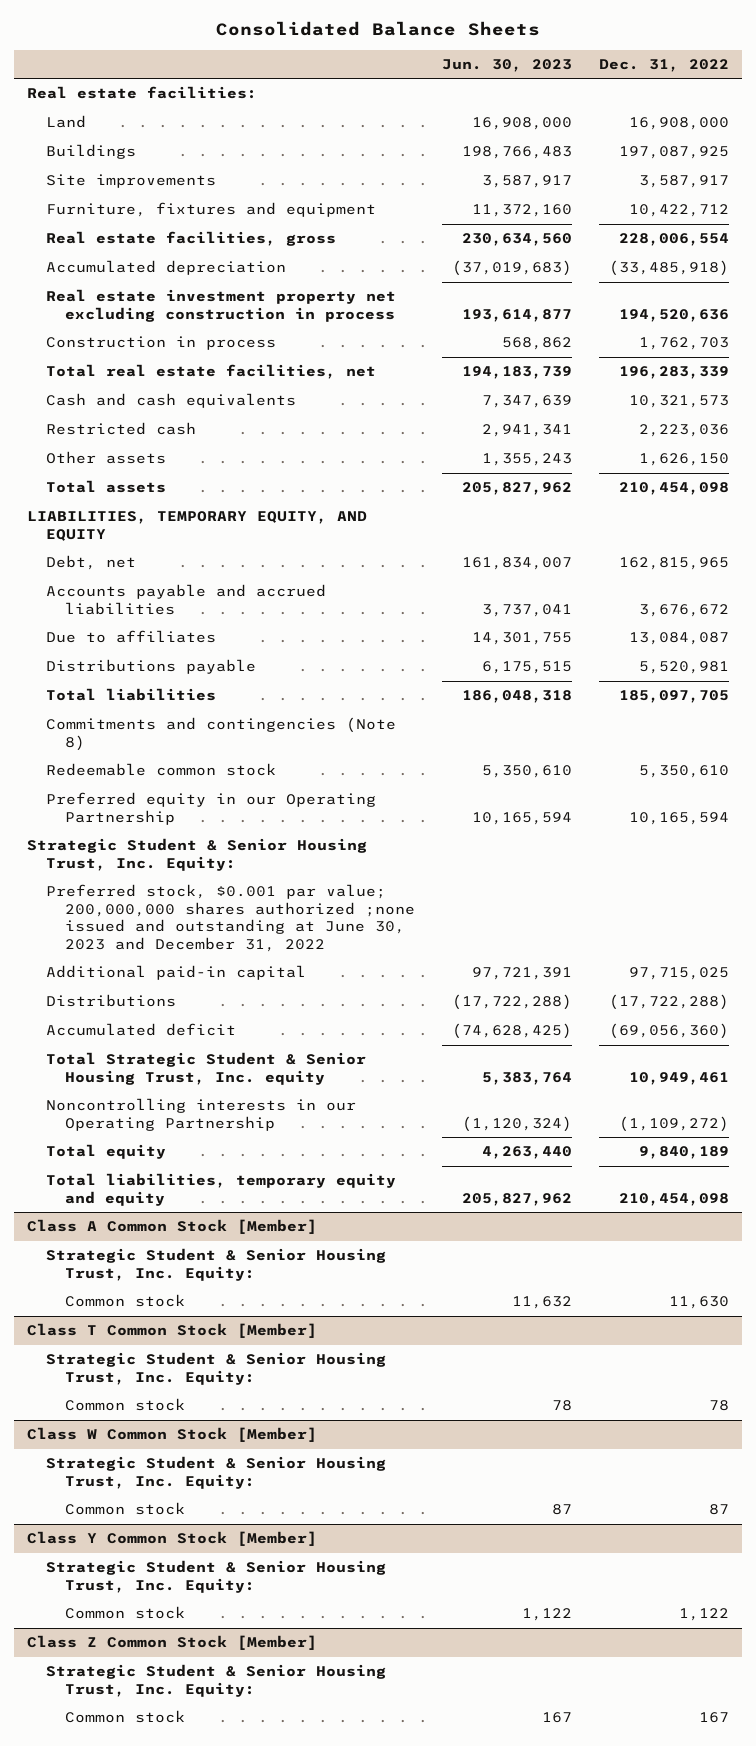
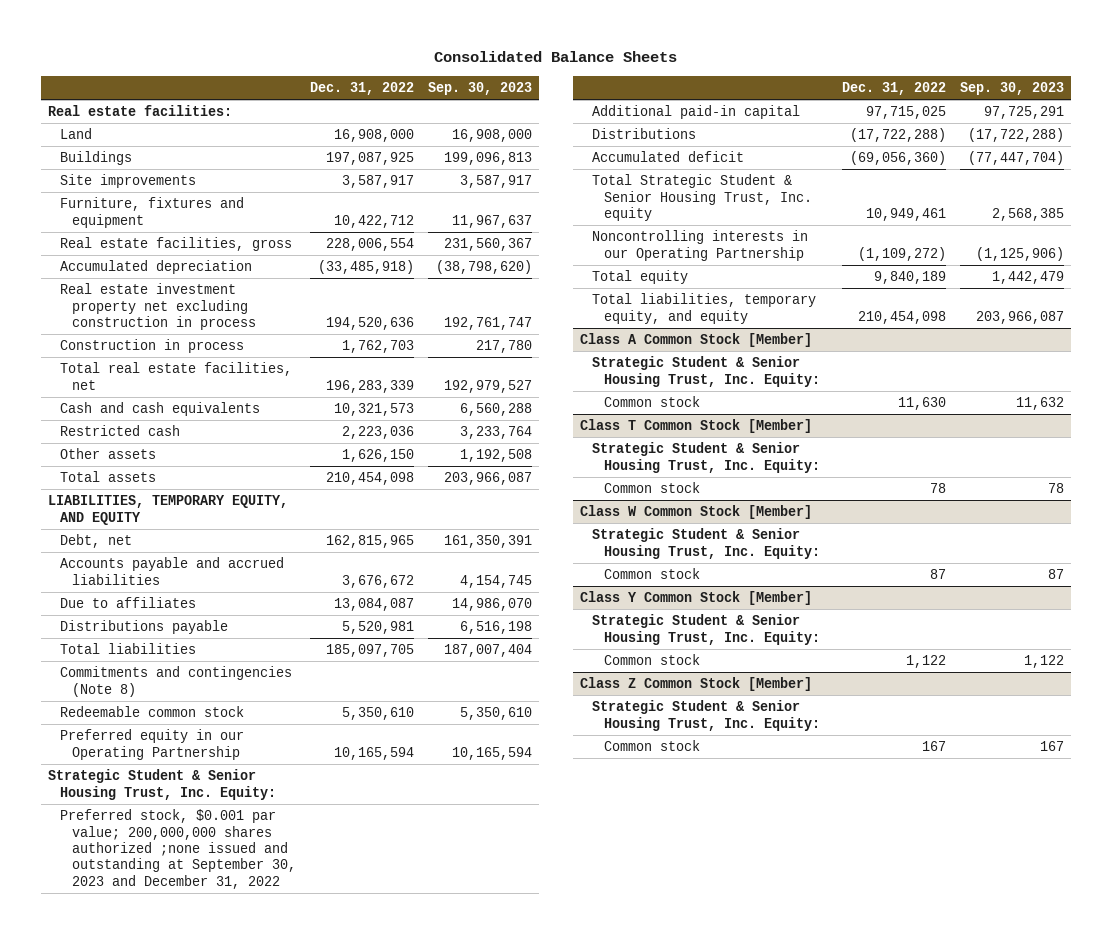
- | Jun. 30, 2023 | Dec. 31, 2022
+ | Dec. 31, 2022 | Sep. 30, 2023
- Preferred stock, $0.001 par value; 200,000,000 shares authorized ;none issued and outstanding at June 30, 2023 and December 31, 2022
+ Preferred stock, $0.001 par value; 200,000,000 shares authorized ;none issued and outstanding at September 30, 2023 and December 31, 2022
- Total liabilities, temporary equity and equity | 205,827,962 | 210,454,098
+ Total liabilities, temporary equity, and equity | 210,454,098 | 203,966,087

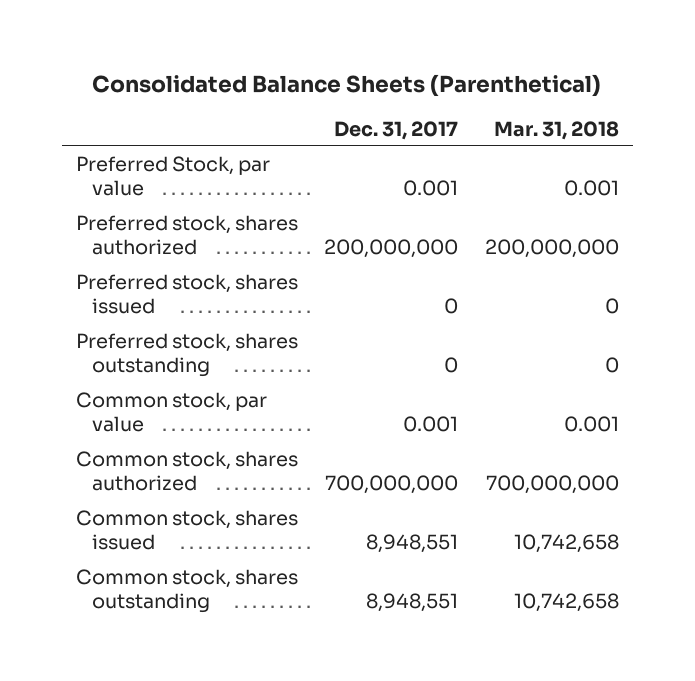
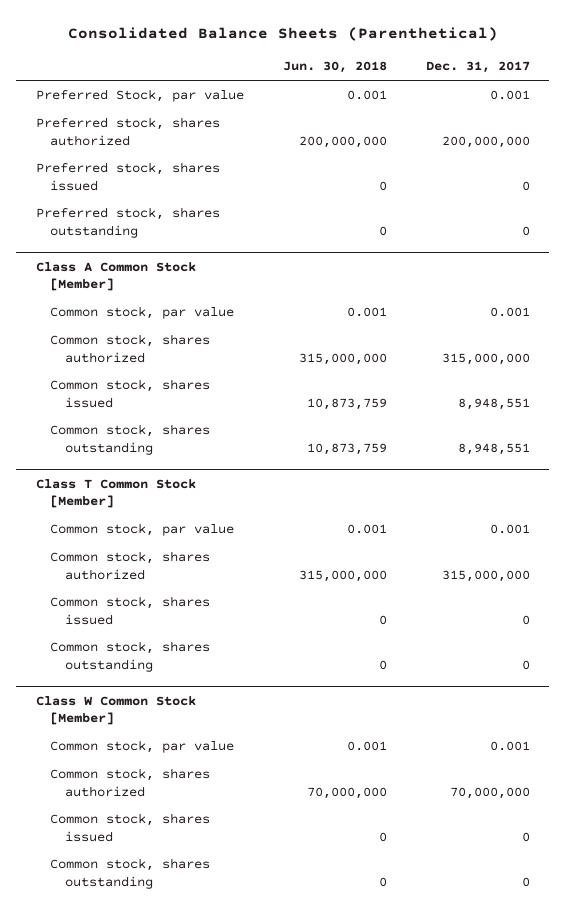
- | Dec. 31, 2017 | Mar. 31, 2018
+ | Jun. 30, 2018 | Dec. 31, 2017
+ Class A Common Stock [Member]
- Common stock, shares authorized | 700,000,000 | 700,000,000
+ Common stock, shares authorized | 315,000,000 | 315,000,000
+ Class T Common Stock [Member]
+ Common stock, par value | 0.001 | 0.001
+ Common stock, shares authorized | 315,000,000 | 315,000,000
+ Common stock, shares issued | 0 | 0
+ Common stock, shares outstanding | 0 | 0
+ Class W Common Stock [Member]
+ Common stock, par value | 0.001 | 0.001
+ Common stock, shares authorized | 70,000,000 | 70,000,000
+ Common stock, shares issued | 0 | 0
+ Common stock, shares outstanding | 0 | 0

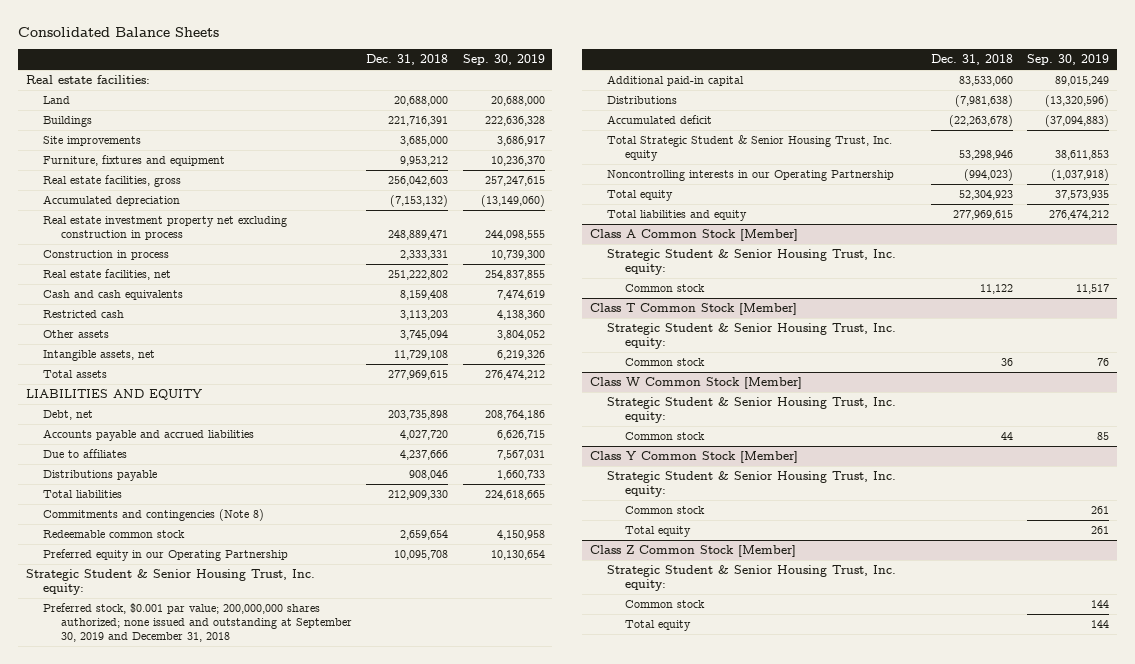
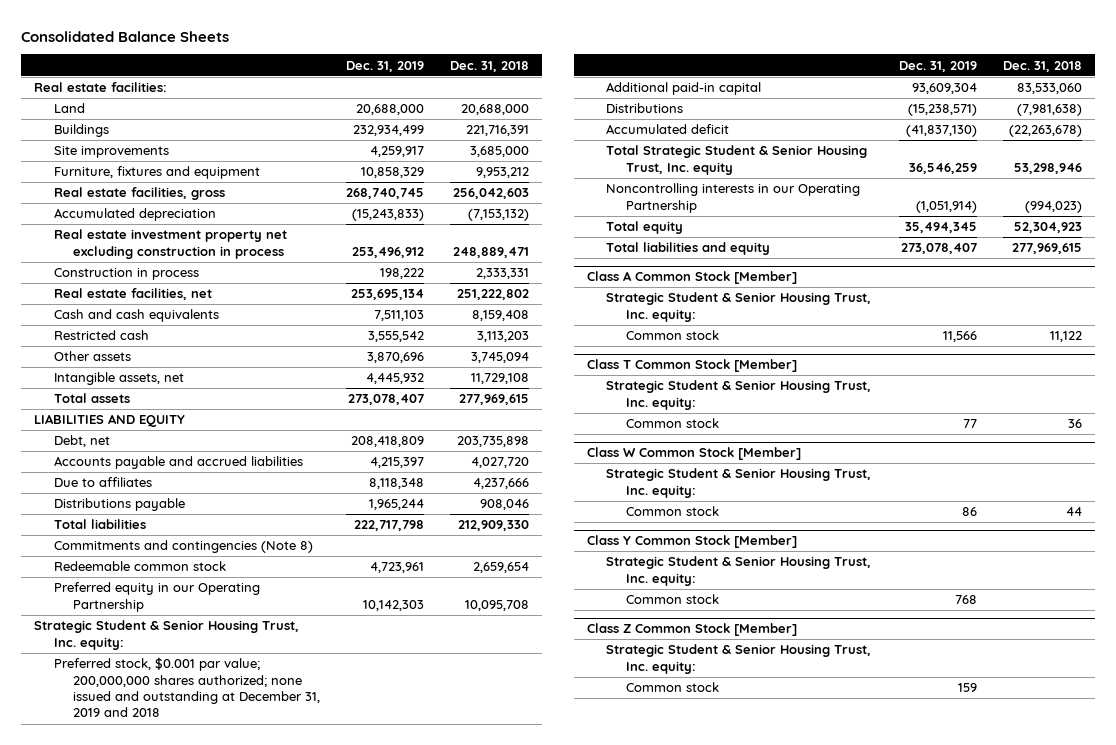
- | Dec. 31, 2018 | Sep. 30, 2019
+ | Dec. 31, 2019 | Dec. 31, 2018
- Preferred stock, $0.001 par value; 200,000,000 shares authorized; none issued and outstanding at September 30, 2019 and December 31, 2018
+ Preferred stock, $0.001 par value; 200,000,000 shares authorized; none issued and outstanding at December 31, 2019 and 2018
@ Class Y Common Stock [Member]
- Total equity | | 261
@ Class Z Common Stock [Member]
- Total equity | | 144

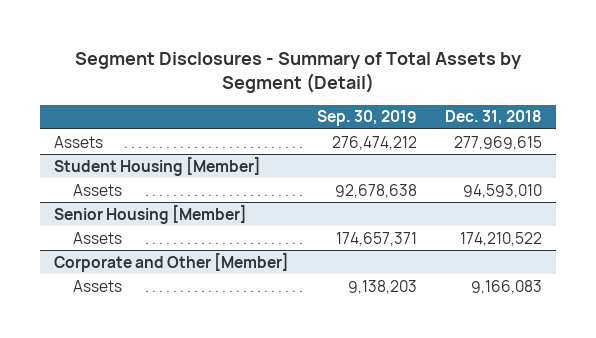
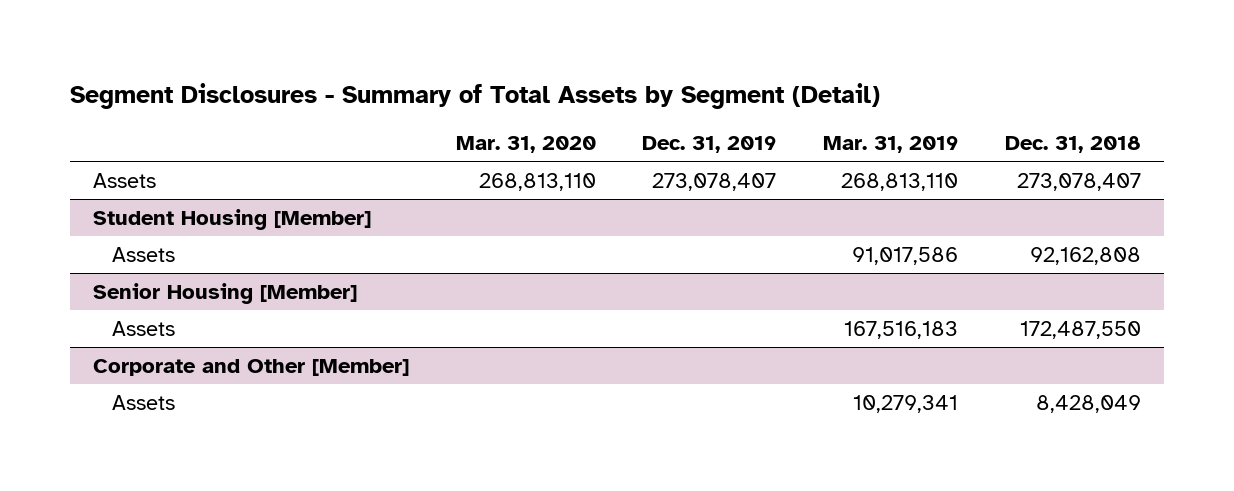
- | Sep. 30, 2019 | Dec. 31, 2018
+ | Mar. 31, 2020 | Dec. 31, 2019 | Mar. 31, 2019 | Dec. 31, 2018
- Assets | 276,474,212 | 277,969,615
+ Assets | 268,813,110 | 273,078,407 | 268,813,110 | 273,078,407
@ Student Housing [Member]
- Assets | 92,678,638 | 94,593,010
+ Assets | | | 91,017,586 | 92,162,808
@ Senior Housing [Member]
- Assets | 174,657,371 | 174,210,522
+ Assets | | | 167,516,183 | 172,487,550
@ Corporate and Other [Member]
- Assets | 9,138,203 | 9,166,083
+ Assets | | | 10,279,341 | 8,428,049

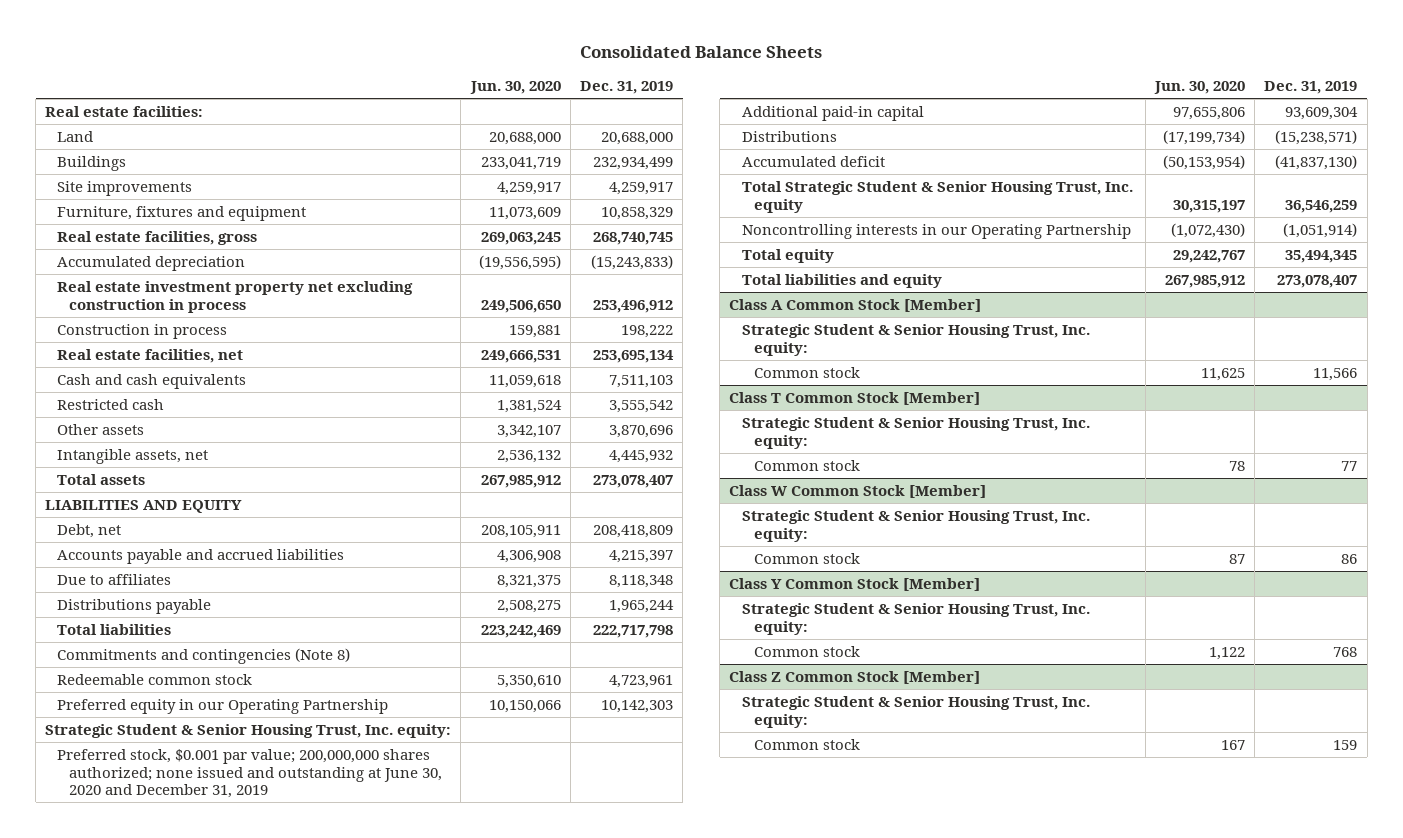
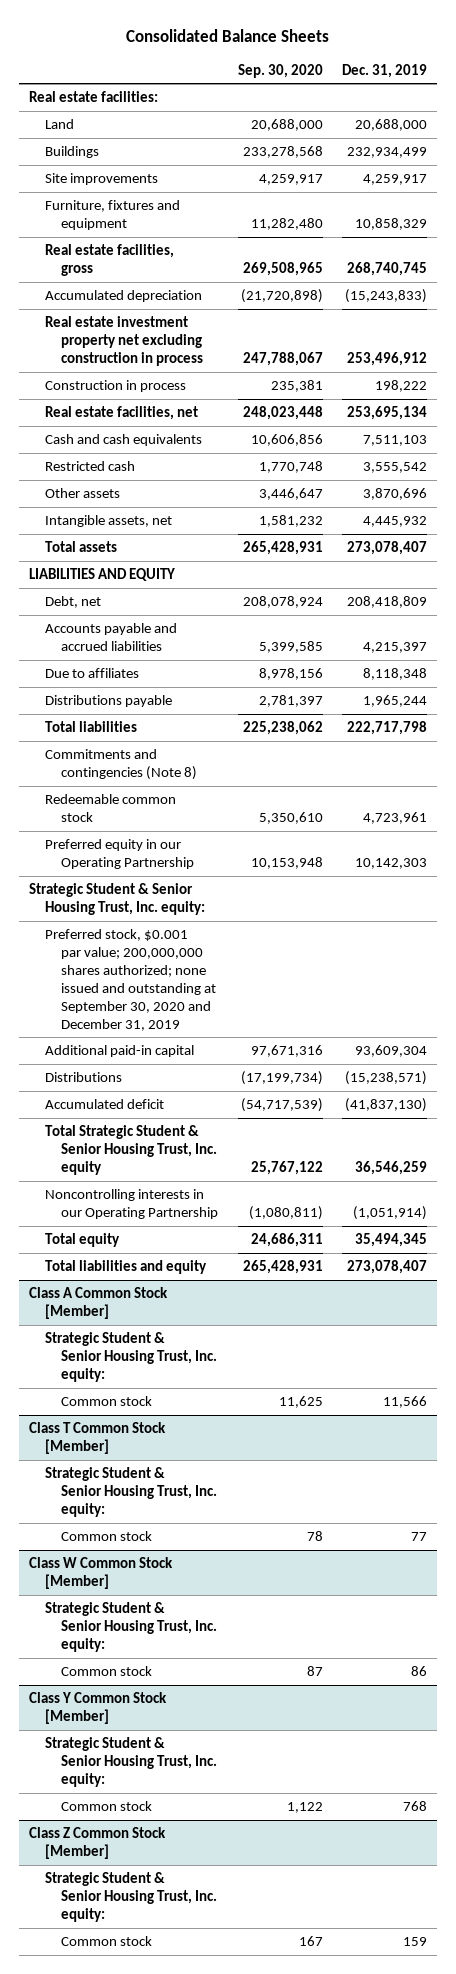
- | Jun. 30, 2020 | Dec. 31, 2019
+ | Sep. 30, 2020 | Dec. 31, 2019
- Preferred stock, $0.001 par value; 200,000,000 shares authorized; none issued and outstanding at June 30, 2020 and December 31, 2019
+ Preferred stock, $0.001 par value; 200,000,000 shares authorized; none issued and outstanding at September 30, 2020 and December 31, 2019

